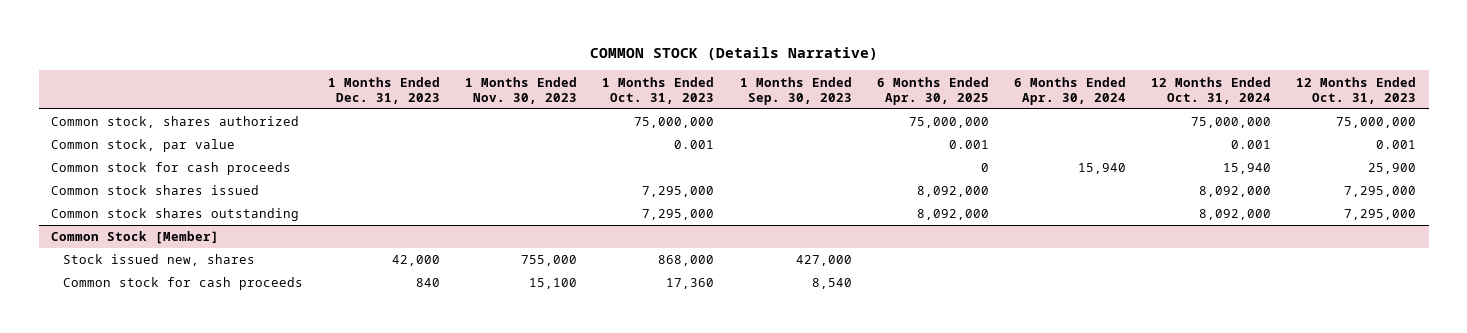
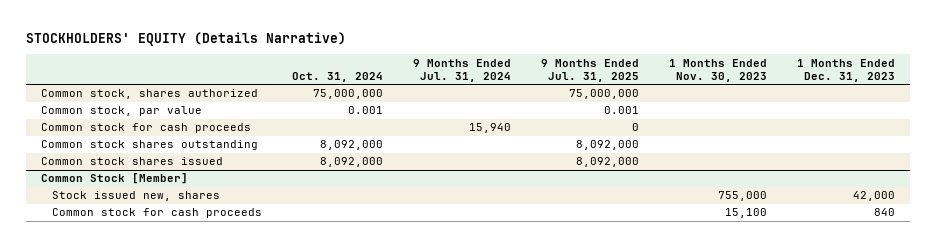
- COMMON STOCK (Details Narrative)
+ STOCKHOLDERS' EQUITY (Details Narrative)
- | 1 Months Ended Dec. 31, 2023 | 1 Months Ended Nov. 30, 2023 | 1 Months Ended Oct. 31, 2023 | 1 Months Ended Sep. 30, 2023 | 6 Months Ended Apr. 30, 2025 | 6 Months Ended Apr. 30, 2024 | 12 Months Ended Oct. 31, 2024 | 12 Months Ended Oct. 31, 2023
+ | Oct. 31, 2024 | 9 Months Ended Jul. 31, 2024 | 9 Months Ended Jul. 31, 2025 | 1 Months Ended Nov. 30, 2023 | 1 Months Ended Dec. 31, 2023
moved down: Common stock shares issued | 8,092,000 | | 8,092,000 | |

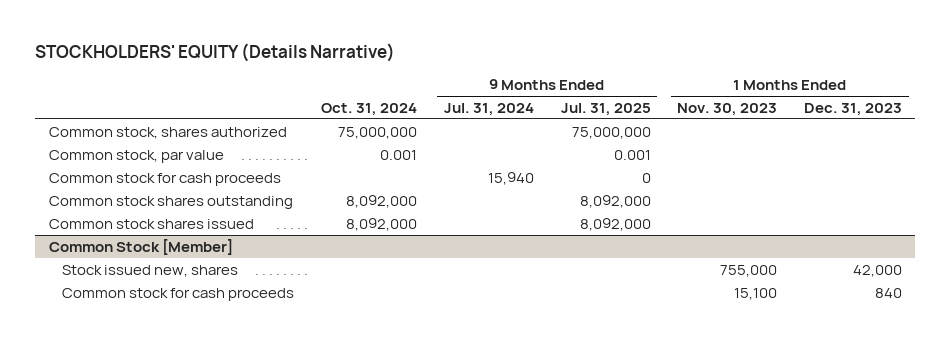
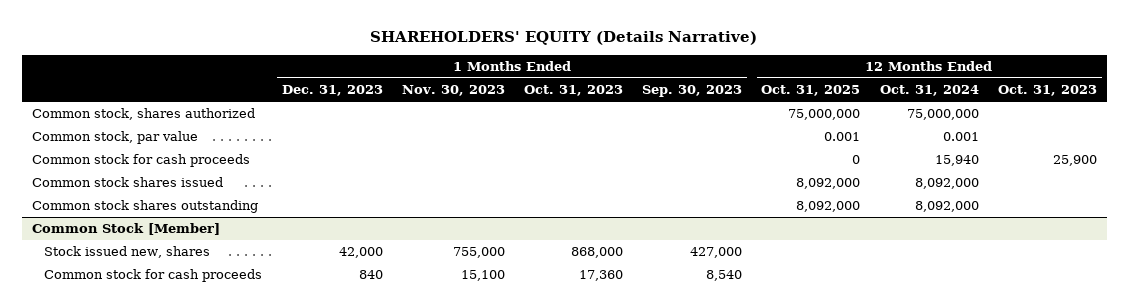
- STOCKHOLDERS' EQUITY (Details Narrative)
+ SHAREHOLDERS' EQUITY (Details Narrative)
- | Oct. 31, 2024 | 9 Months Ended Jul. 31, 2024 | 9 Months Ended Jul. 31, 2025 | 1 Months Ended Nov. 30, 2023 | 1 Months Ended Dec. 31, 2023
+ | 1 Months Ended Dec. 31, 2023 | 1 Months Ended Nov. 30, 2023 | 1 Months Ended Oct. 31, 2023 | 1 Months Ended Sep. 30, 2023 | 12 Months Ended Oct. 31, 2025 | 12 Months Ended Oct. 31, 2024 | 12 Months Ended Oct. 31, 2023
moved down: Common stock shares outstanding | | | | | 8,092,000 | 8,092,000 |

